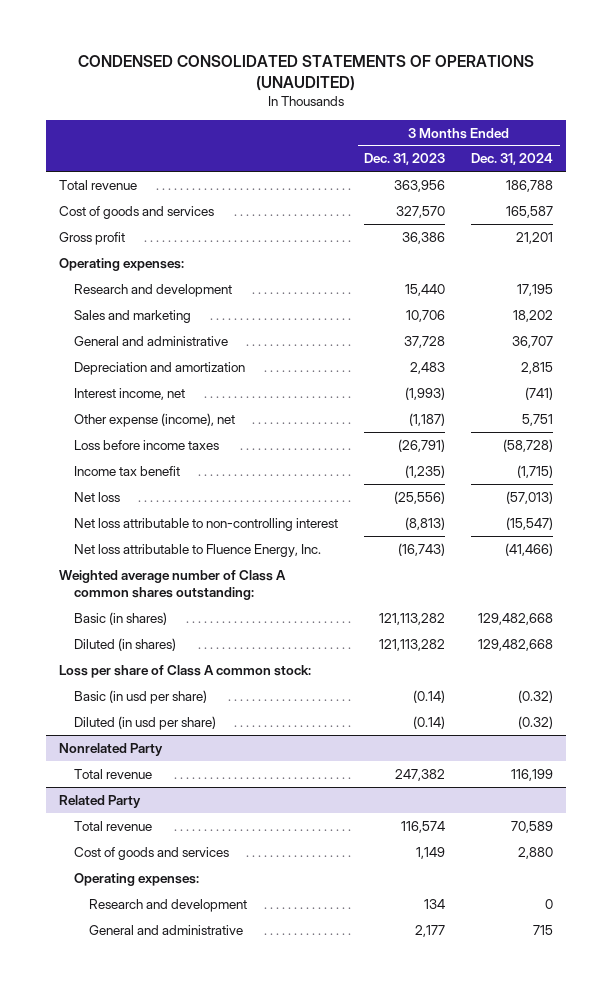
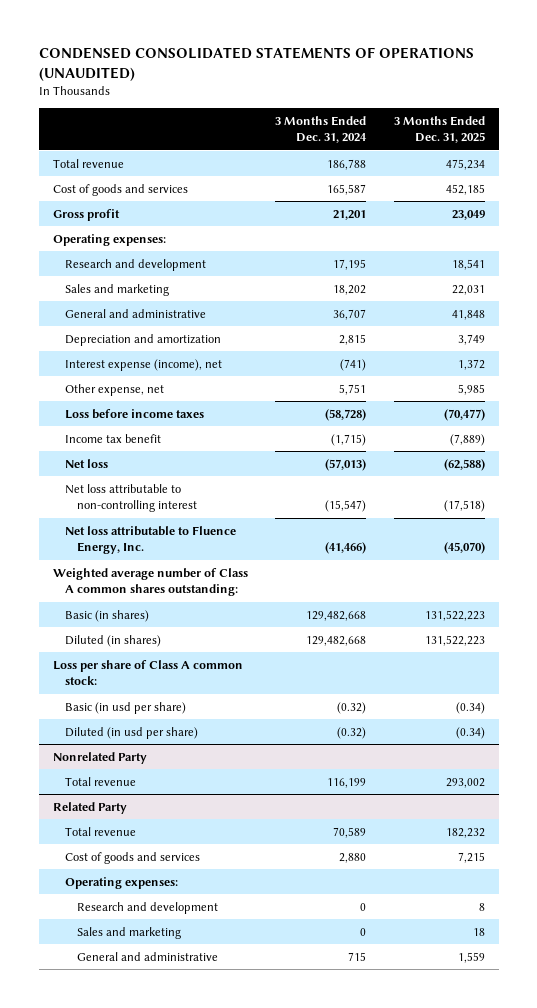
- | 3 Months Ended Dec. 31, 2023 | 3 Months Ended Dec. 31, 2024
+ | 3 Months Ended Dec. 31, 2024 | 3 Months Ended Dec. 31, 2025
- Interest income, net | (1,993) | (741)
- Other expense (income), net | (1,187) | 5,751
+ Interest expense (income), net | (741) | 1,372
+ Other expense, net | 5,751 | 5,985
@ Related Party
+ Sales and marketing | 0 | 18

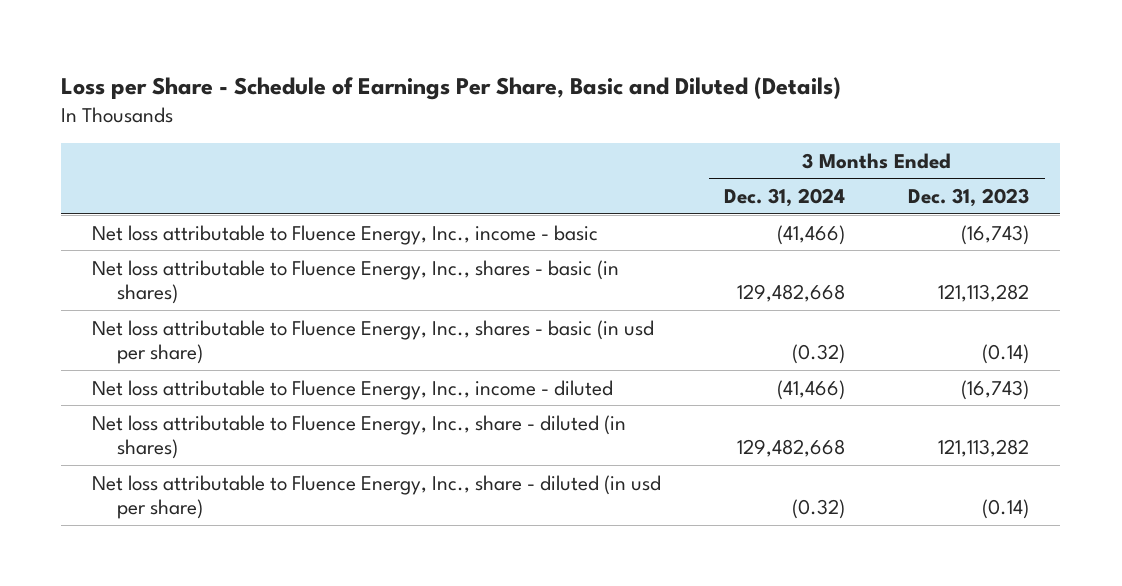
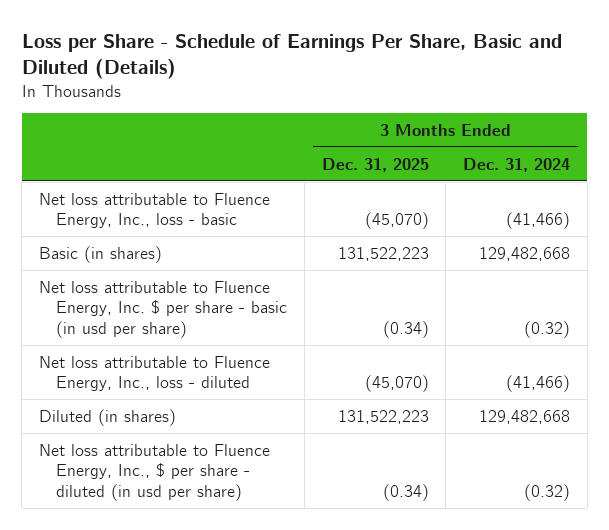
- | 3 Months Ended Dec. 31, 2024 | 3 Months Ended Dec. 31, 2023
+ | 3 Months Ended Dec. 31, 2025 | 3 Months Ended Dec. 31, 2024
- Net loss attributable to Fluence Energy, Inc., income - basic | (41,466) | (16,743)
- Net loss attributable to Fluence Energy, Inc., shares - basic (in shares) | 129,482,668 | 121,113,282
- Net loss attributable to Fluence Energy, Inc., shares - basic (in usd per share) | (0.32) | (0.14)
- Net loss attributable to Fluence Energy, Inc., income - diluted | (41,466) | (16,743)
- Net loss attributable to Fluence Energy, Inc., share - diluted (in shares) | 129,482,668 | 121,113,282
- Net loss attributable to Fluence Energy, Inc., share - diluted (in usd per share) | (0.32) | (0.14)
+ Net loss attributable to Fluence Energy, Inc., loss - basic | (45,070) | (41,466)
+ Basic (in shares) | 131,522,223 | 129,482,668
+ Net loss attributable to Fluence Energy, Inc. $ per share - basic (in usd per share) | (0.34) | (0.32)
+ Net loss attributable to Fluence Energy, Inc., loss - diluted | (45,070) | (41,466)
+ Diluted (in shares) | 131,522,223 | 129,482,668
+ Net loss attributable to Fluence Energy, Inc., $ per share - diluted (in usd per share) | (0.34) | (0.32)

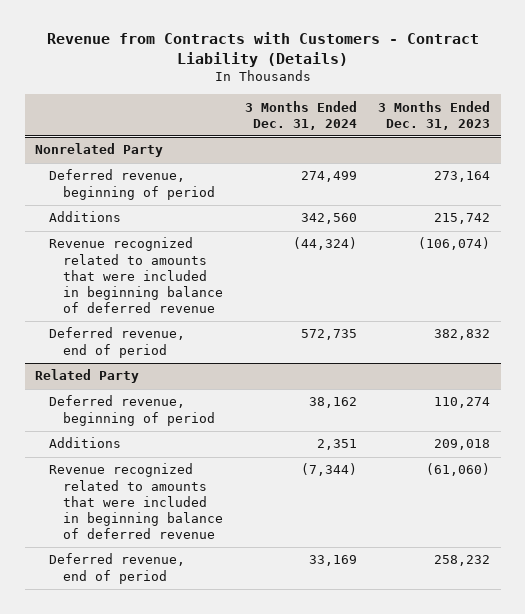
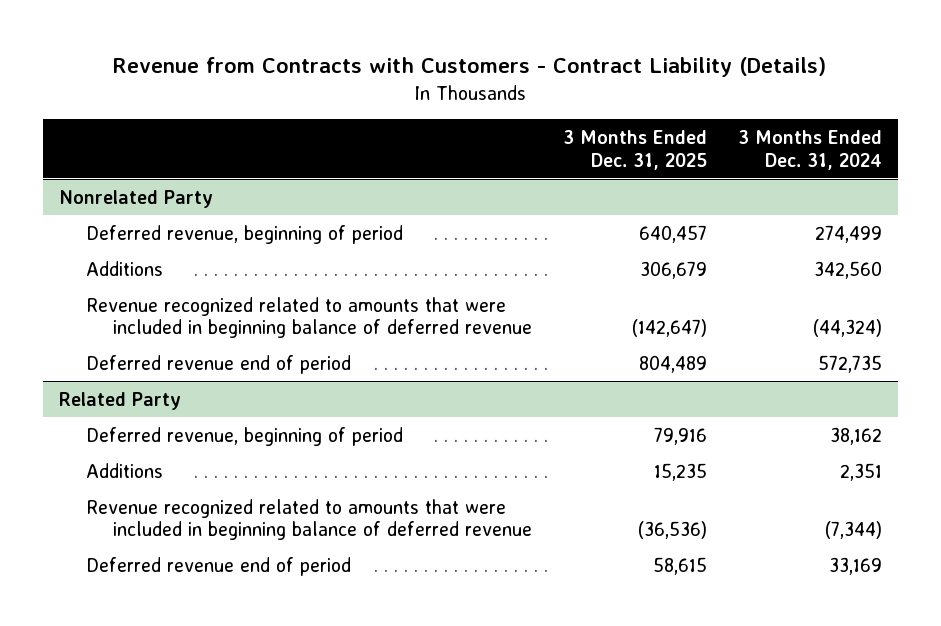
- | 3 Months Ended Dec. 31, 2024 | 3 Months Ended Dec. 31, 2023
+ | 3 Months Ended Dec. 31, 2025 | 3 Months Ended Dec. 31, 2024
@ Nonrelated Party
- Deferred revenue, end of period | 572,735 | 382,832
+ Deferred revenue end of period | 804,489 | 572,735
@ Related Party
- Deferred revenue, end of period | 33,169 | 258,232
+ Deferred revenue end of period | 58,615 | 33,169

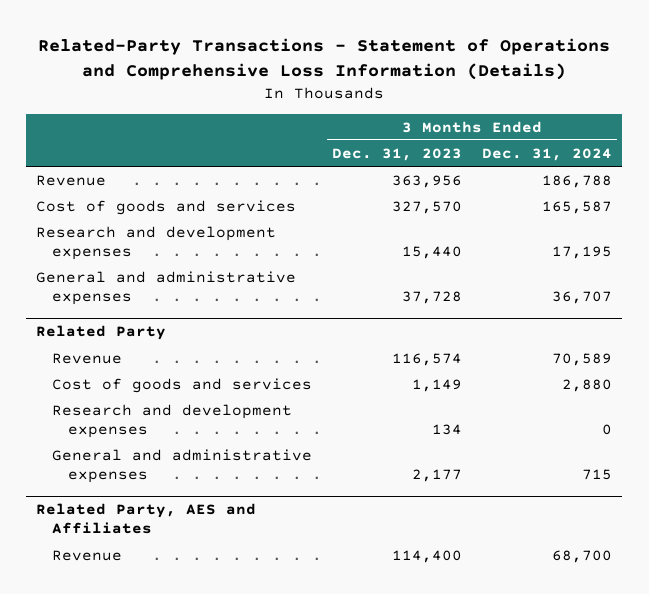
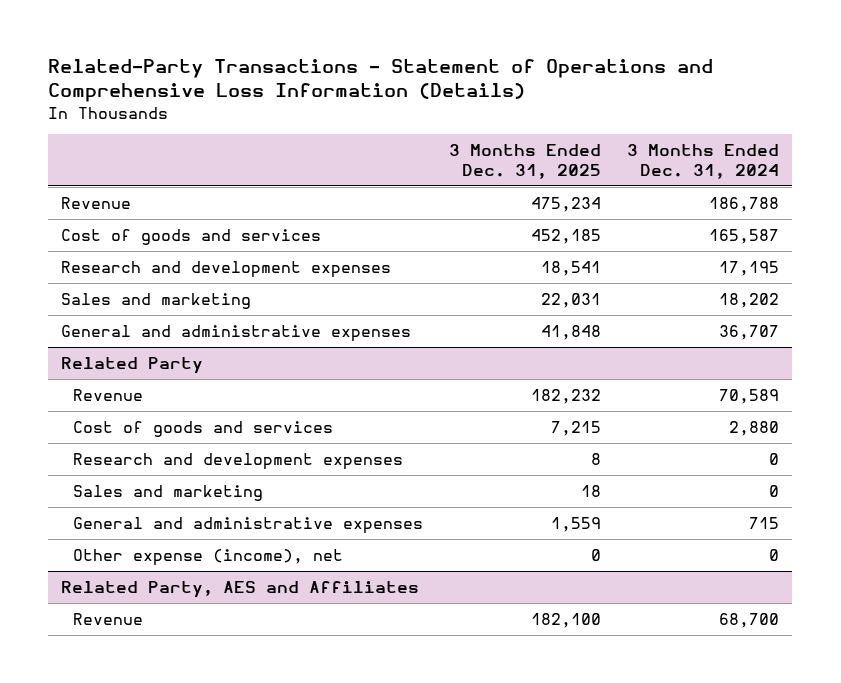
- | 3 Months Ended Dec. 31, 2023 | 3 Months Ended Dec. 31, 2024
+ | 3 Months Ended Dec. 31, 2025 | 3 Months Ended Dec. 31, 2024
+ Sales and marketing | 22,031 | 18,202
@ Related Party
+ Sales and marketing | 18 | 0
+ Other expense (income), net | 0 | 0

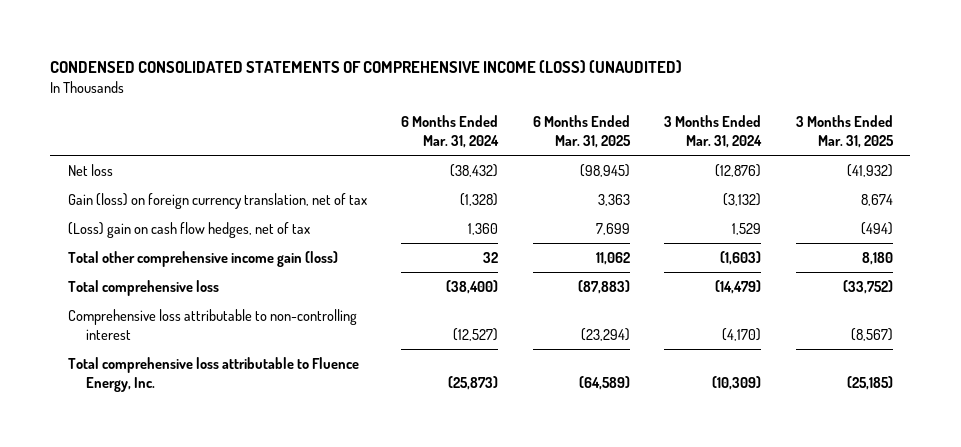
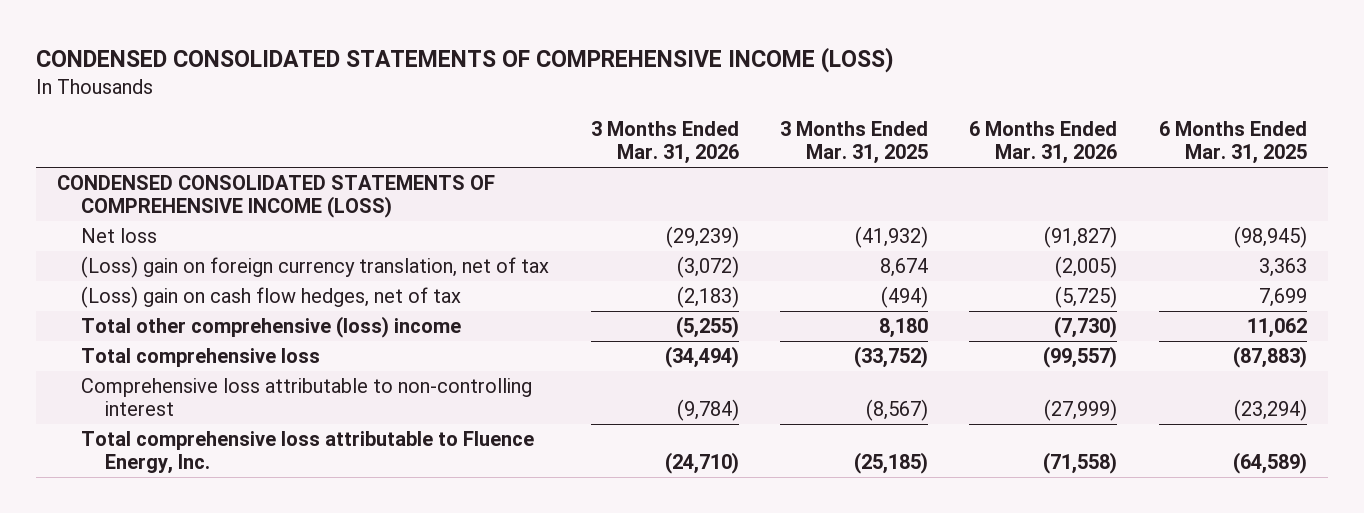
- CONDENSED CONSOLIDATED STATEMENTS OF COMPREHENSIVE INCOME (LOSS) (UNAUDITED)
+ CONDENSED CONSOLIDATED STATEMENTS OF COMPREHENSIVE INCOME (LOSS)
- | 6 Months Ended Mar. 31, 2024 | 6 Months Ended Mar. 31, 2025 | 3 Months Ended Mar. 31, 2024 | 3 Months Ended Mar. 31, 2025
+ | 3 Months Ended Mar. 31, 2026 | 3 Months Ended Mar. 31, 2025 | 6 Months Ended Mar. 31, 2026 | 6 Months Ended Mar. 31, 2025
+ CONDENSED CONSOLIDATED STATEMENTS OF COMPREHENSIVE INCOME (LOSS)
- Gain (loss) on foreign currency translation, net of tax | (1,328) | 3,363 | (3,132) | 8,674
+ (Loss) gain on foreign currency translation, net of tax | (3,072) | 8,674 | (2,005) | 3,363
- Total other comprehensive income gain (loss) | 32 | 11,062 | (1,603) | 8,180
+ Total other comprehensive (loss) income | (5,255) | 8,180 | (7,730) | 11,062

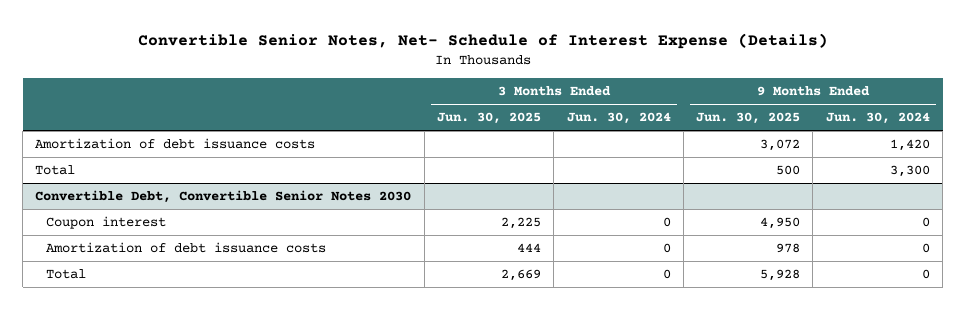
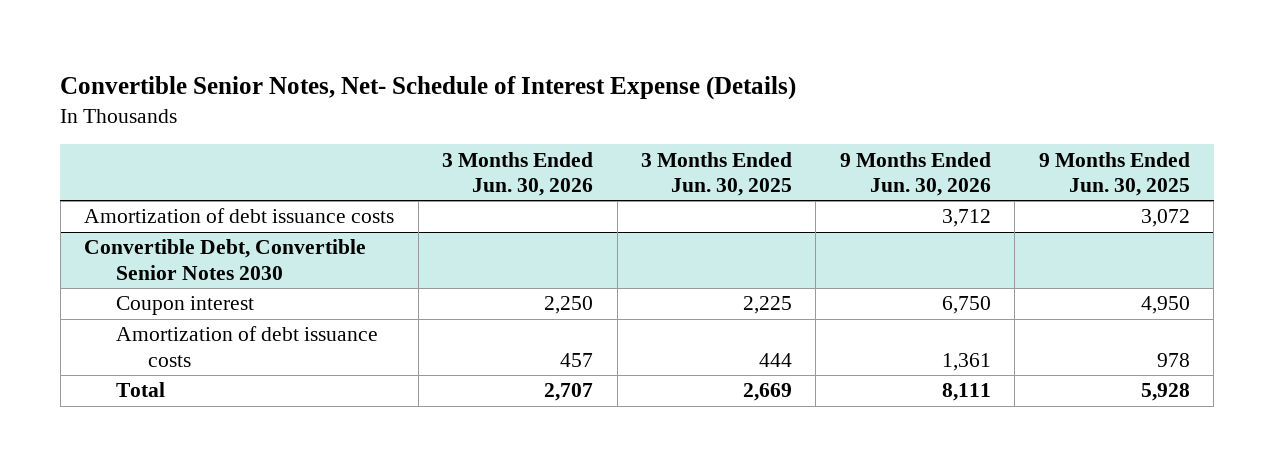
- | 3 Months Ended Jun. 30, 2025 | 3 Months Ended Jun. 30, 2024 | 9 Months Ended Jun. 30, 2025 | 9 Months Ended Jun. 30, 2024
+ | 3 Months Ended Jun. 30, 2026 | 3 Months Ended Jun. 30, 2025 | 9 Months Ended Jun. 30, 2026 | 9 Months Ended Jun. 30, 2025
- Total | | | 500 | 3,300

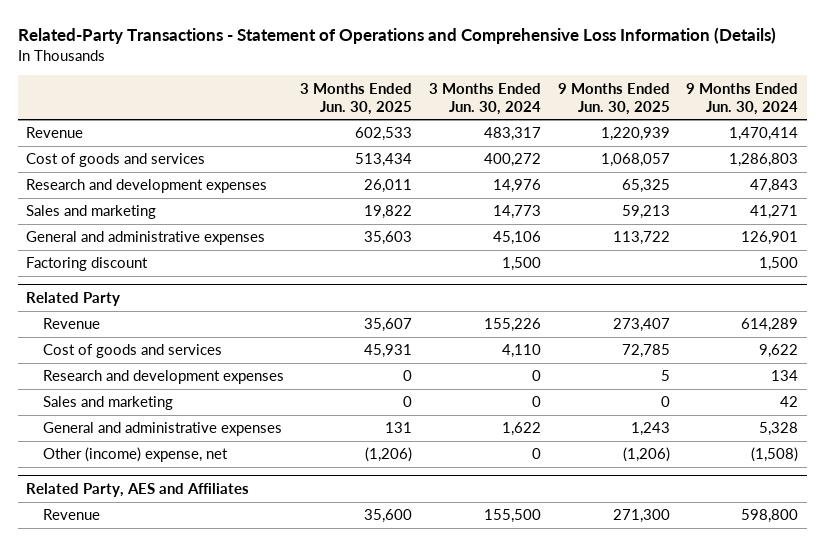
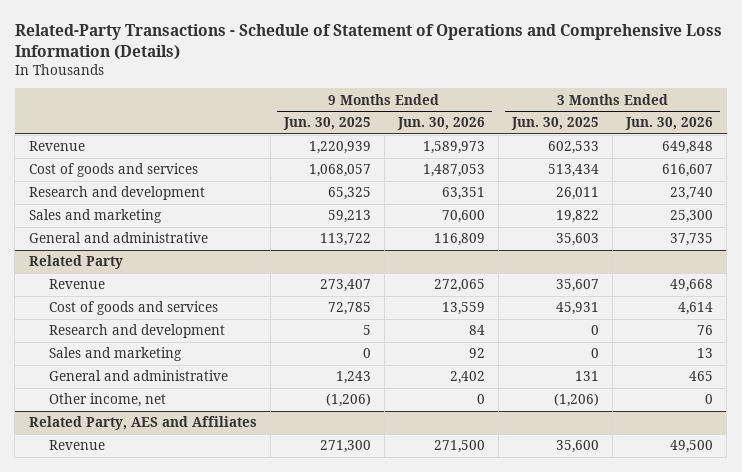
- Related-Party Transactions - Statement of Operations and Comprehensive Loss Information (Details)
+ Related-Party Transactions - Schedule of Statement of Operations and Comprehensive Loss Information (Details)
- | 3 Months Ended Jun. 30, 2025 | 3 Months Ended Jun. 30, 2024 | 9 Months Ended Jun. 30, 2025 | 9 Months Ended Jun. 30, 2024
+ | 9 Months Ended Jun. 30, 2025 | 9 Months Ended Jun. 30, 2026 | 3 Months Ended Jun. 30, 2025 | 3 Months Ended Jun. 30, 2026
- Research and development expenses | 26,011 | 14,976 | 65,325 | 47,843
+ Research and development | 65,325 | 63,351 | 26,011 | 23,740
- General and administrative expenses | 35,603 | 45,106 | 113,722 | 126,901
- Factoring discount | | 1,500 | | 1,500
+ General and administrative | 113,722 | 116,809 | 35,603 | 37,735
@ Related Party
- Research and development expenses | 0 | 0 | 5 | 134
+ Research and development | 5 | 84 | 0 | 76
- General and administrative expenses | 131 | 1,622 | 1,243 | 5,328
- Other (income) expense, net | (1,206) | 0 | (1,206) | (1,508)
+ General and administrative | 1,243 | 2,402 | 131 | 465
+ Other income, net | (1,206) | 0 | (1,206) | 0

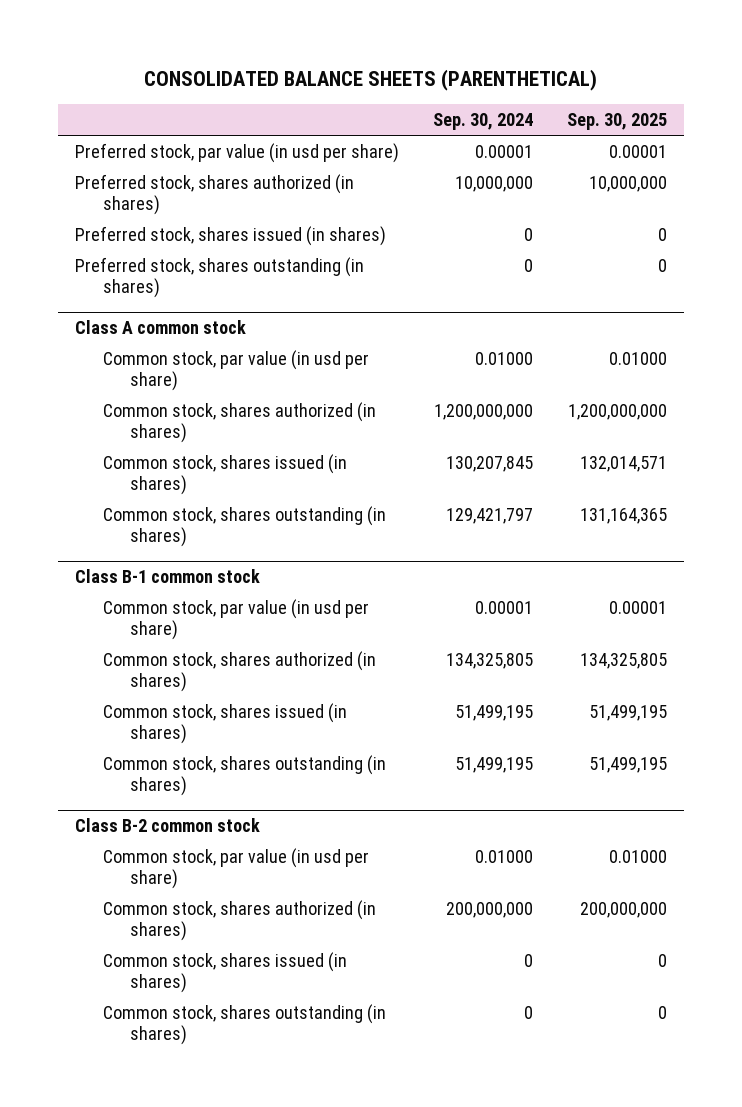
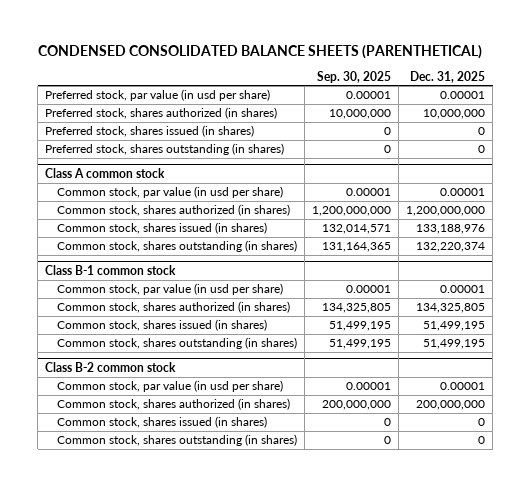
- CONSOLIDATED BALANCE SHEETS (PARENTHETICAL)
+ CONDENSED CONSOLIDATED BALANCE SHEETS (PARENTHETICAL)
- | Sep. 30, 2024 | Sep. 30, 2025
+ | Sep. 30, 2025 | Dec. 31, 2025
@ Class A common stock
- Common stock, par value (in usd per share) | 0.01000 | 0.01000
+ Common stock, par value (in usd per share) | 0.00001 | 0.00001
@ Class B-2 common stock
- Common stock, par value (in usd per share) | 0.01000 | 0.01000
+ Common stock, par value (in usd per share) | 0.00001 | 0.00001

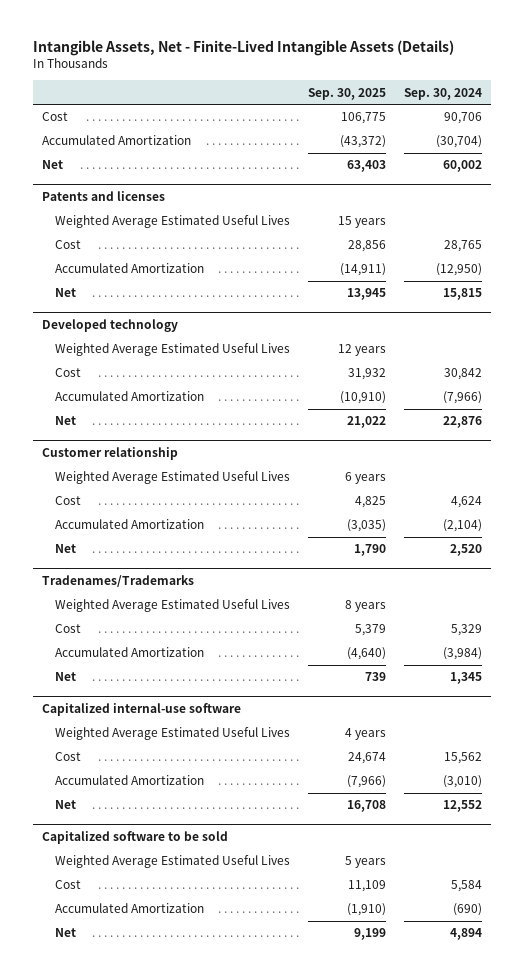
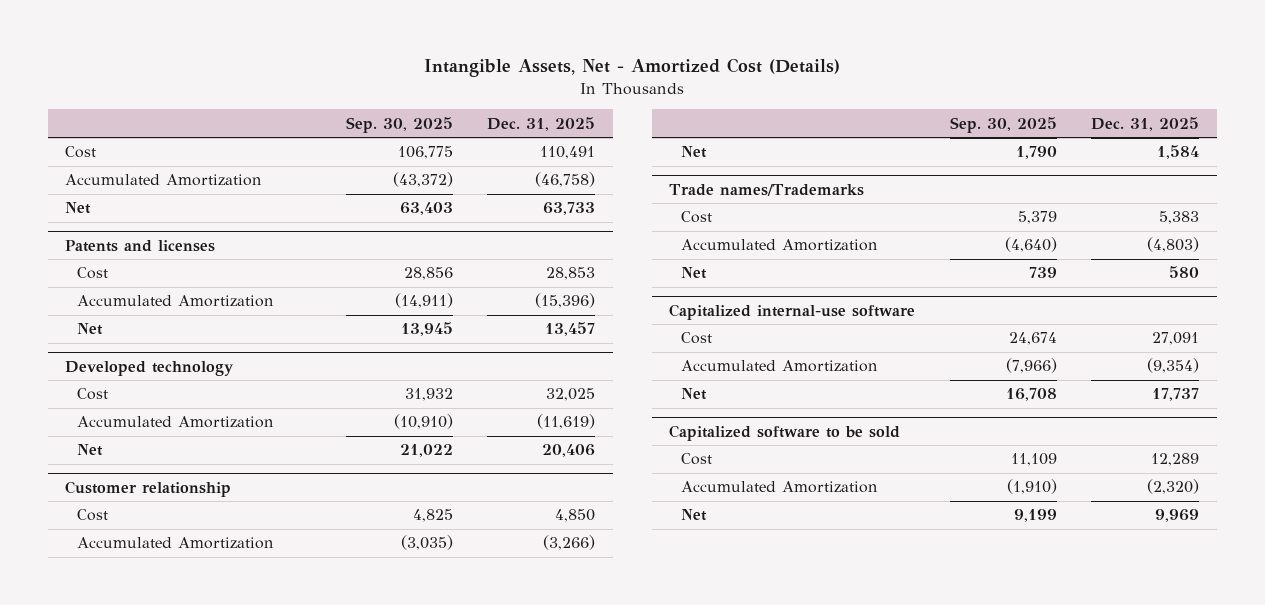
- Intangible Assets, Net - Finite-Lived Intangible Assets (Details)
+ Intangible Assets, Net - Amortized Cost (Details)
- | Sep. 30, 2025 | Sep. 30, 2024
+ | Sep. 30, 2025 | Dec. 31, 2025
@ Patents and licenses
- Weighted Average Estimated Useful Lives | 15 years |
@ Developed technology
- Weighted Average Estimated Useful Lives | 12 years |
@ Customer relationship
- Weighted Average Estimated Useful Lives | 6 years |
- Tradenames/Trademarks
- Weighted Average Estimated Useful Lives | 8 years |
+ Trade names/Trademarks
@ Capitalized internal-use software
- Weighted Average Estimated Useful Lives | 4 years |
@ Capitalized software to be sold
- Weighted Average Estimated Useful Lives | 5 years |

